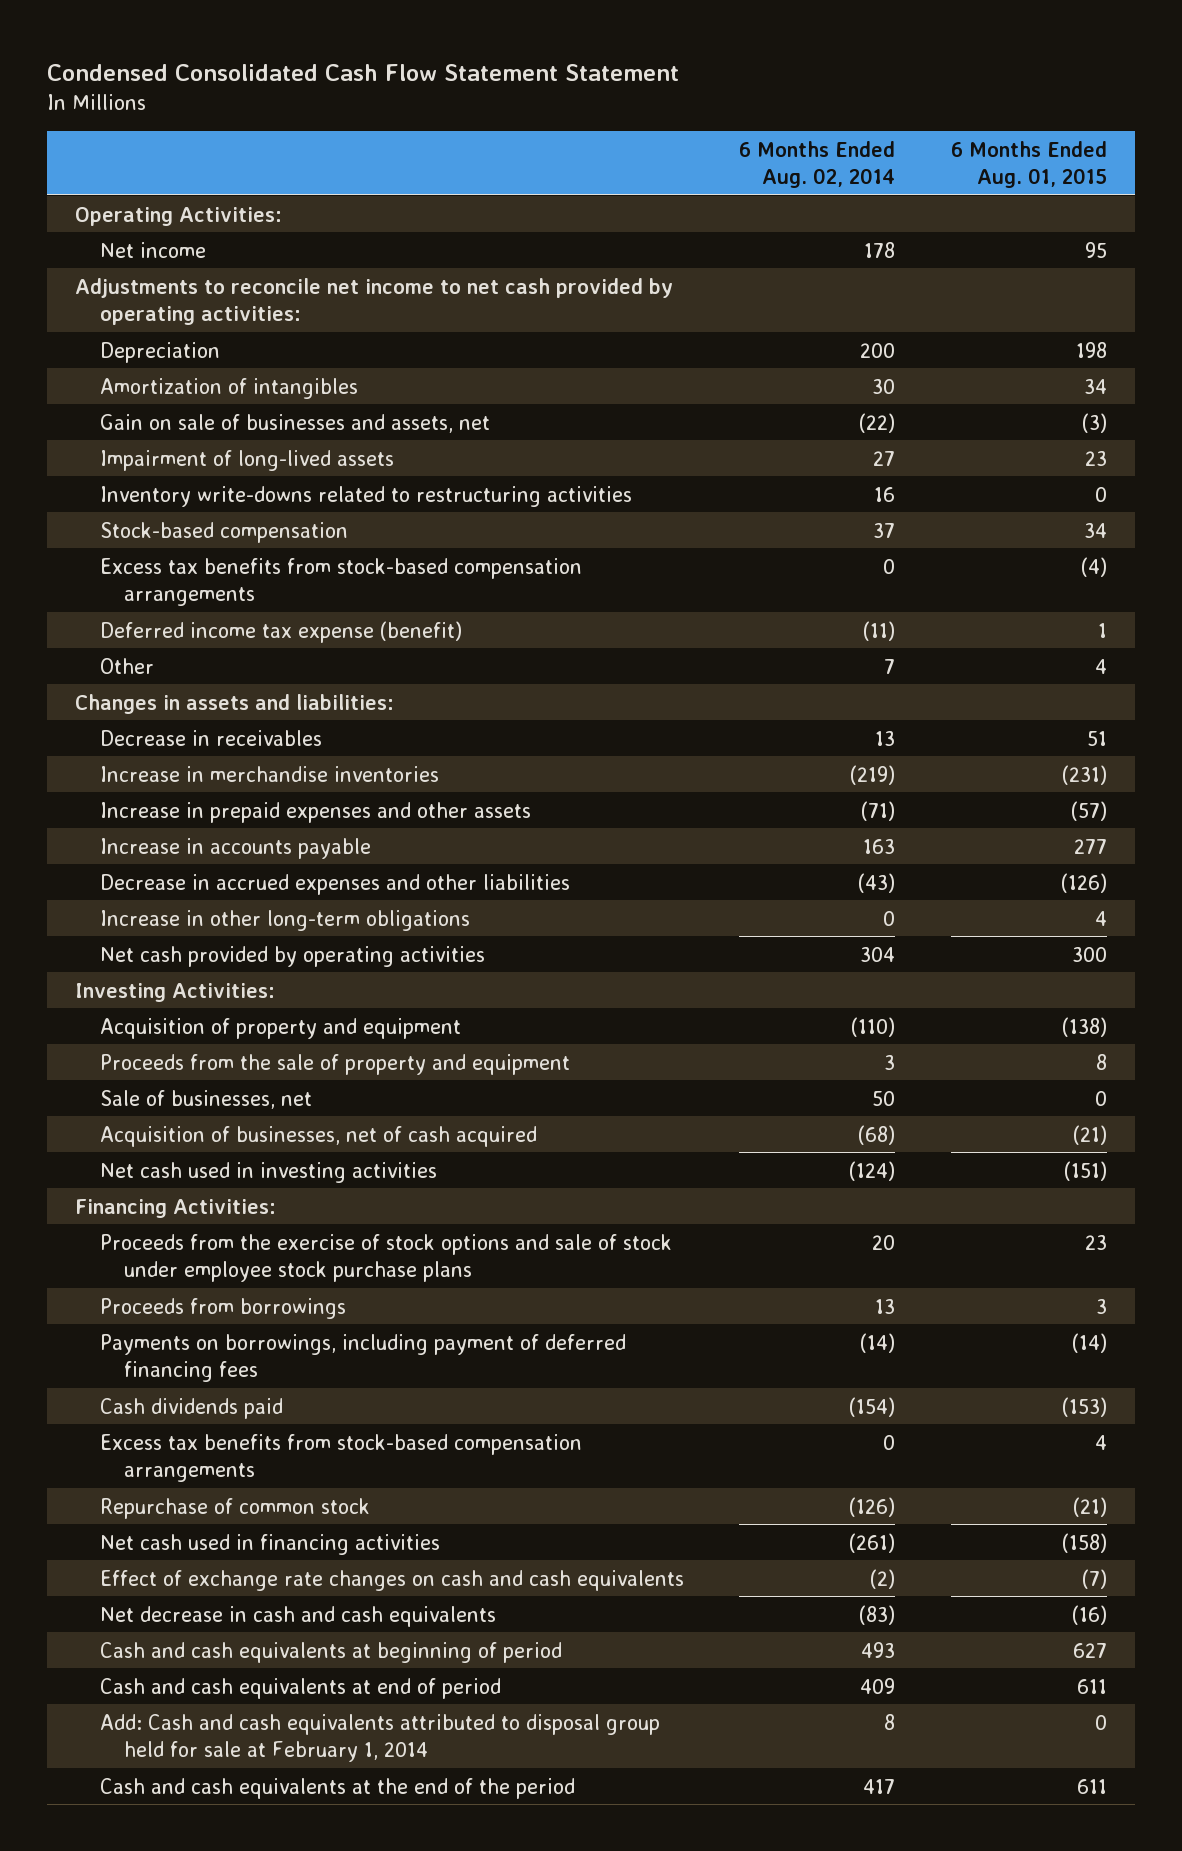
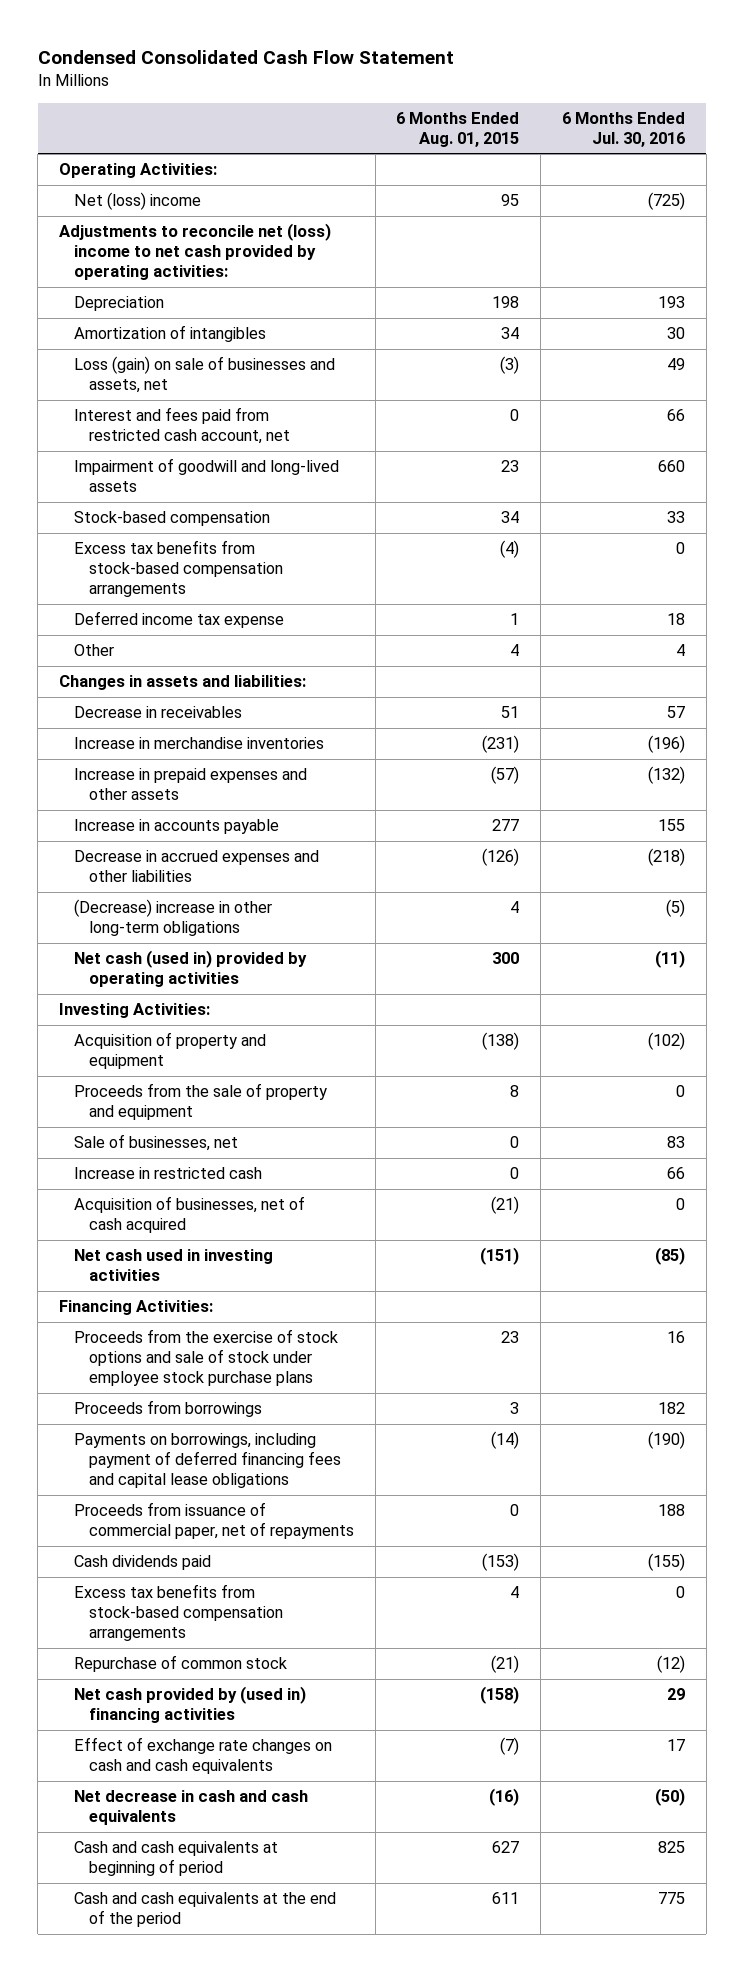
- Condensed Consolidated Cash Flow Statement Statement
+ Condensed Consolidated Cash Flow Statement
- | 6 Months Ended Aug. 02, 2014 | 6 Months Ended Aug. 01, 2015
+ | 6 Months Ended Aug. 01, 2015 | 6 Months Ended Jul. 30, 2016
- Net income | 178 | 95
- Adjustments to reconcile net income to net cash provided by operating activities:
+ Net (loss) income | 95 | (725)
+ Adjustments to reconcile net (loss) income to net cash provided by operating activities:
- Gain on sale of businesses and assets, net | (22) | (3)
- Impairment of long-lived assets | 27 | 23
- Inventory write-downs related to restructuring activities | 16 | 0
+ Loss (gain) on sale of businesses and assets, net | (3) | 49
+ Interest and fees paid from restricted cash account, net | 0 | 66
+ Impairment of goodwill and long-lived assets | 23 | 660
- Deferred income tax expense (benefit) | (11) | 1
+ Deferred income tax expense | 1 | 18
- Increase in other long-term obligations | 0 | 4
- Net cash provided by operating activities | 304 | 300
+ (Decrease) increase in other long-term obligations | 4 | (5)
+ Net cash (used in) provided by operating activities | 300 | (11)
+ Increase in restricted cash | 0 | 66
- Payments on borrowings, including payment of deferred financing fees | (14) | (14)
+ Payments on borrowings, including payment of deferred financing fees and capital lease obligations | (14) | (190)
+ Proceeds from issuance of commercial paper, net of repayments | 0 | 188
- Net cash used in financing activities | (261) | (158)
+ Net cash provided by (used in) financing activities | (158) | 29
- Cash and cash equivalents at end of period | 409 | 611
- Add: Cash and cash equivalents attributed to disposal group held for sale at February 1, 2014 | 8 | 0

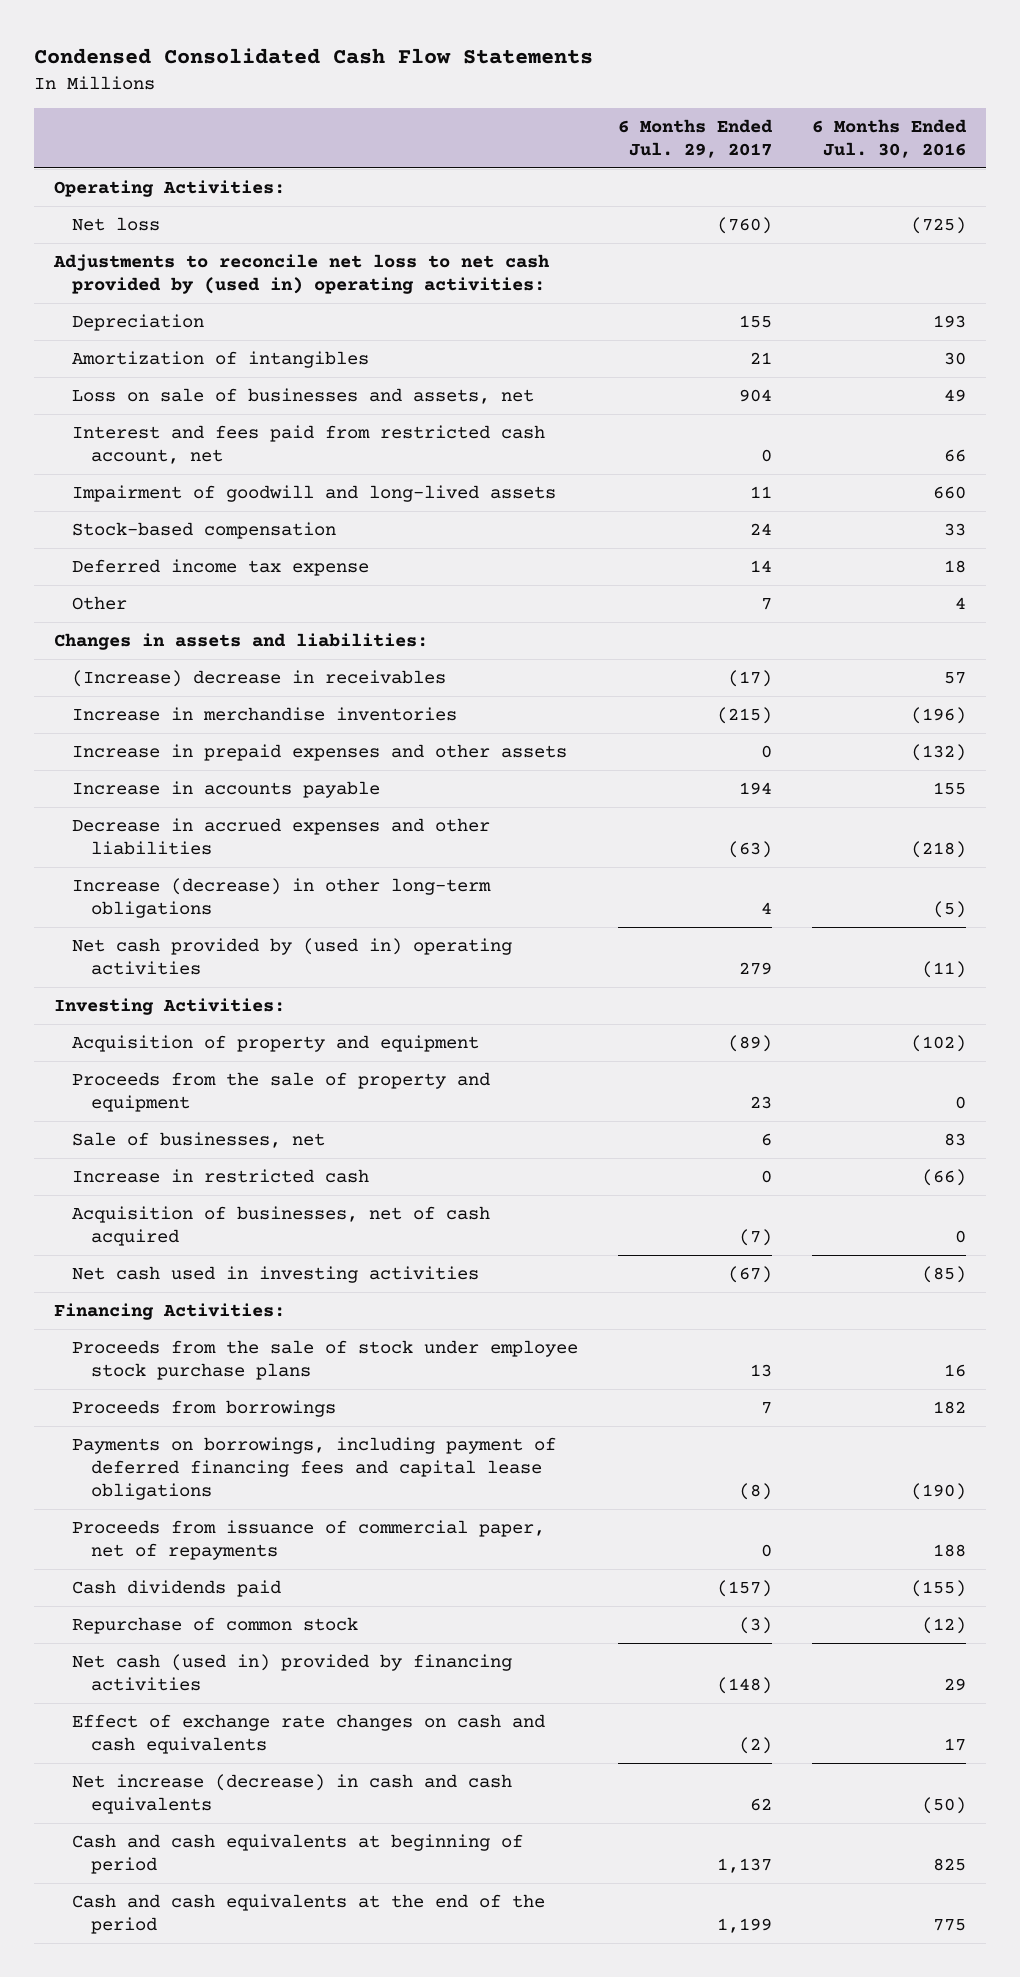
- Condensed Consolidated Cash Flow Statement
+ Condensed Consolidated Cash Flow Statements
- | 6 Months Ended Aug. 01, 2015 | 6 Months Ended Jul. 30, 2016
+ | 6 Months Ended Jul. 29, 2017 | 6 Months Ended Jul. 30, 2016
- Net (loss) income | 95 | (725)
- Adjustments to reconcile net (loss) income to net cash provided by operating activities:
+ Net loss | (760) | (725)
+ Adjustments to reconcile net loss to net cash provided by (used in) operating activities:
- Loss (gain) on sale of businesses and assets, net | (3) | 49
+ Loss on sale of businesses and assets, net | 904 | 49
- Excess tax benefits from stock-based compensation arrangements | (4) | 0
- Decrease in receivables | 51 | 57
+ (Increase) decrease in receivables | (17) | 57
- (Decrease) increase in other long-term obligations | 4 | (5)
- Net cash (used in) provided by operating activities | 300 | (11)
+ Increase (decrease) in other long-term obligations | 4 | (5)
+ Net cash provided by (used in) operating activities | 279 | (11)
- Increase in restricted cash | 0 | 66
+ Increase in restricted cash | 0 | (66)
- Proceeds from the exercise of stock options and sale of stock under employee stock purchase plans | 23 | 16
+ Proceeds from the sale of stock under employee stock purchase plans | 13 | 16
- Excess tax benefits from stock-based compensation arrangements | 4 | 0
- Net cash provided by (used in) financing activities | (158) | 29
+ Net cash (used in) provided by financing activities | (148) | 29
- Net decrease in cash and cash equivalents | (16) | (50)
+ Net increase (decrease) in cash and cash equivalents | 62 | (50)

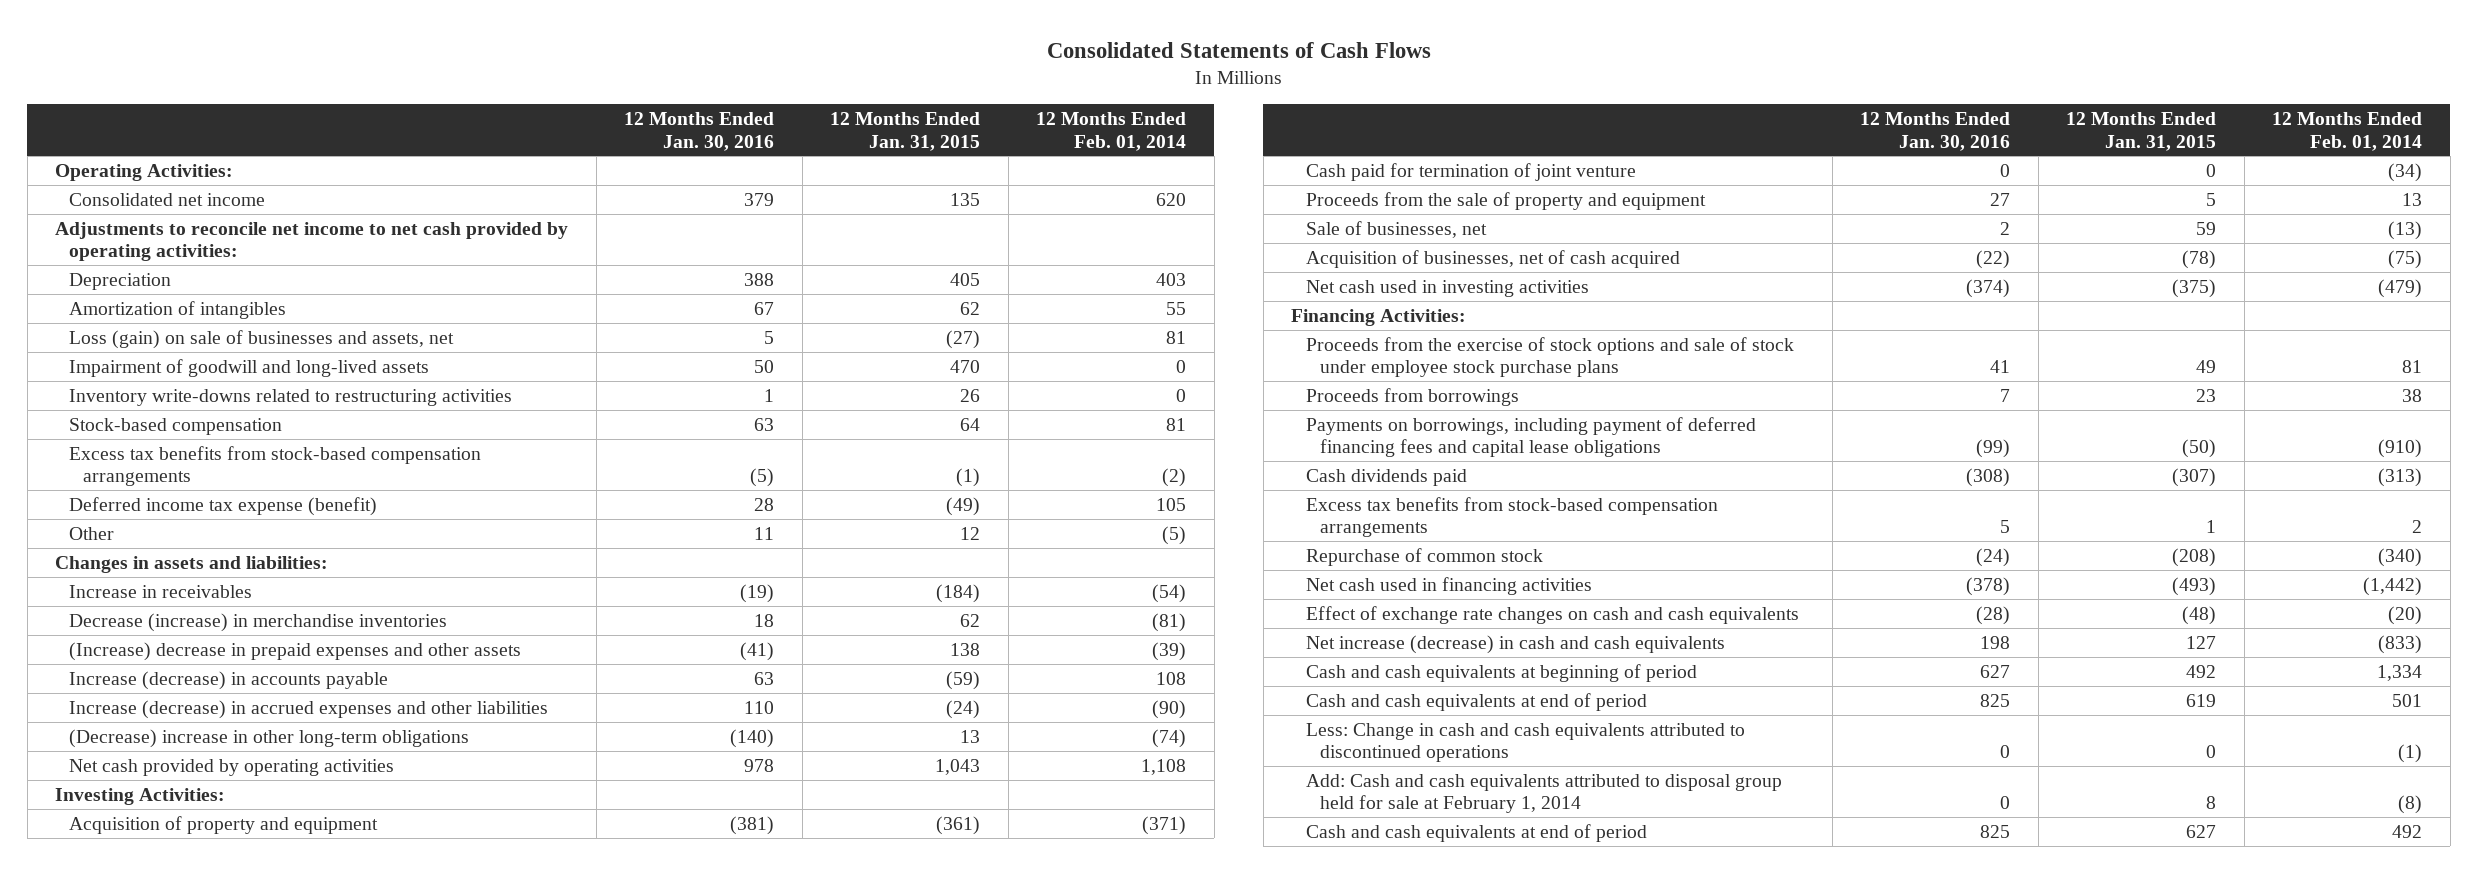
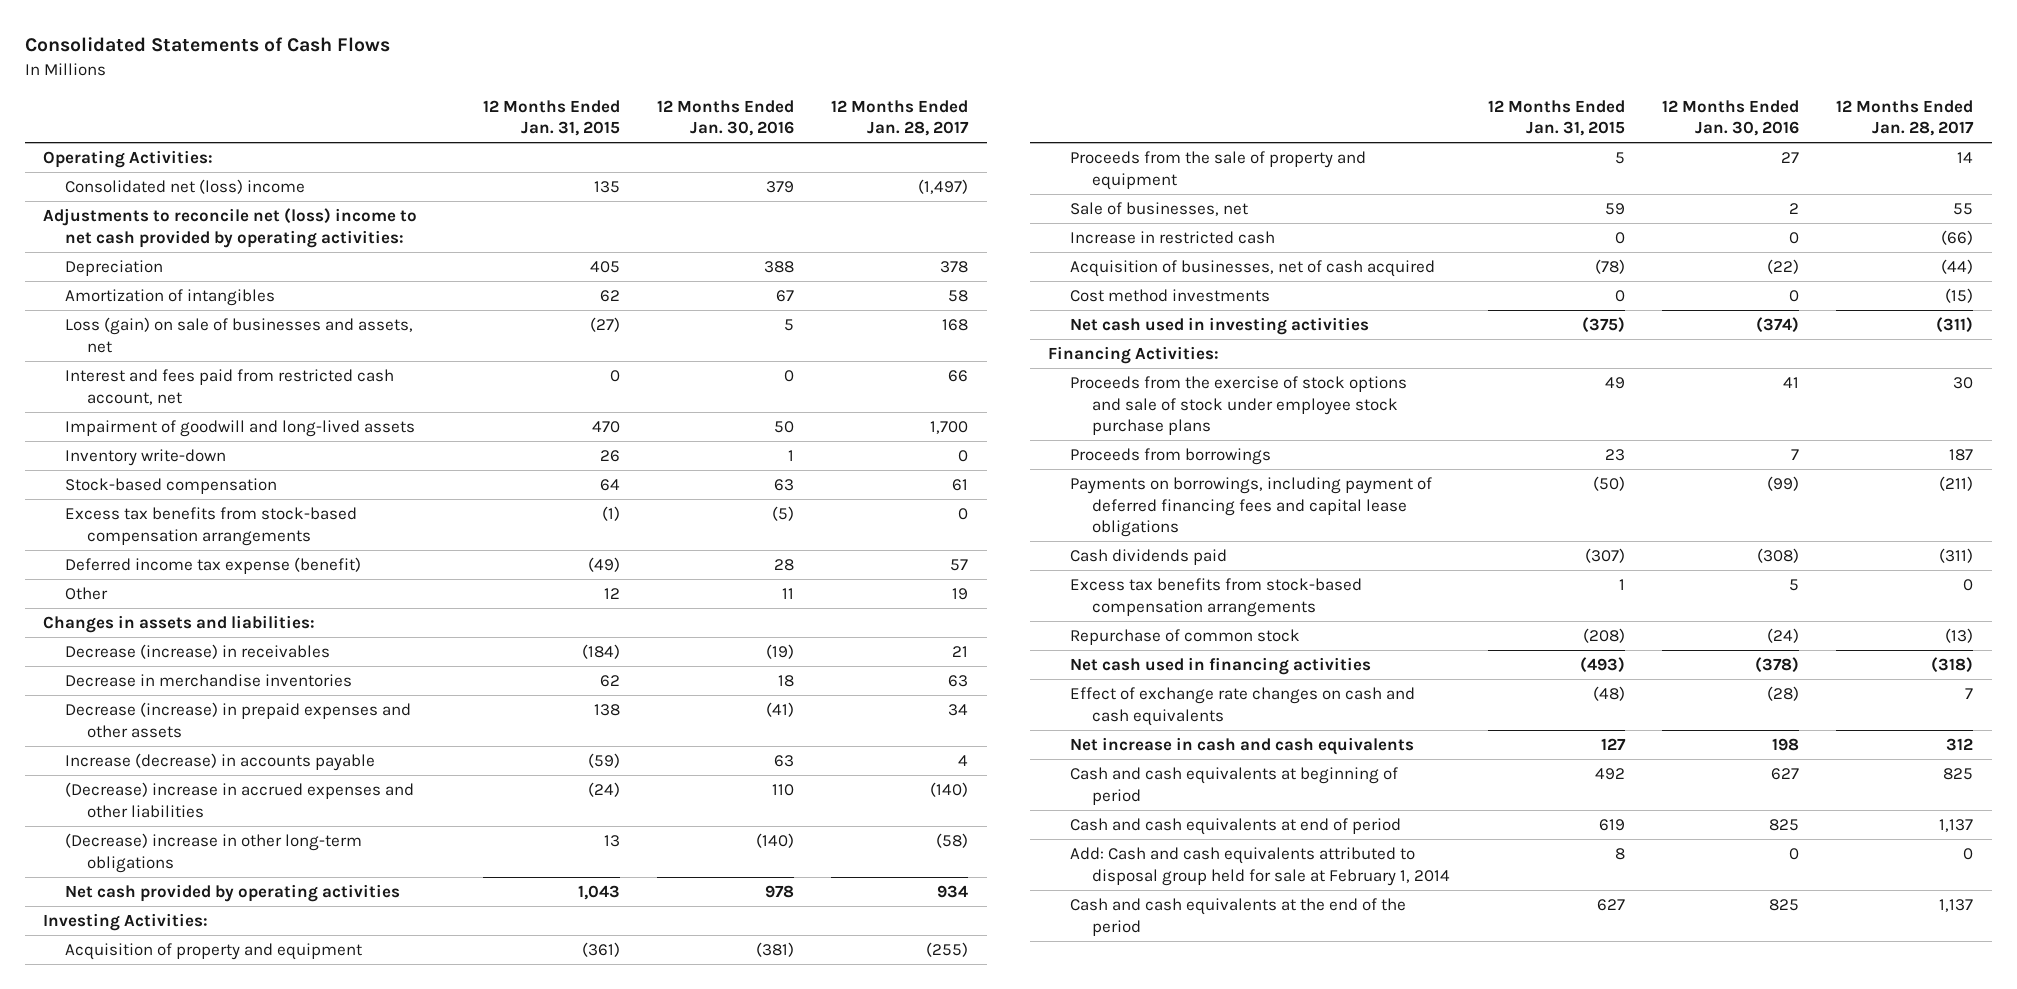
- | 12 Months Ended Jan. 30, 2016 | 12 Months Ended Jan. 31, 2015 | 12 Months Ended Feb. 01, 2014
+ | 12 Months Ended Jan. 31, 2015 | 12 Months Ended Jan. 30, 2016 | 12 Months Ended Jan. 28, 2017
- Consolidated net income | 379 | 135 | 620
- Adjustments to reconcile net income to net cash provided by operating activities:
+ Consolidated net (loss) income | 135 | 379 | (1,497)
+ Adjustments to reconcile net (loss) income to net cash provided by operating activities:
+ Interest and fees paid from restricted cash account, net | 0 | 0 | 66
- Inventory write-downs related to restructuring activities | 1 | 26 | 0
+ Inventory write-down | 26 | 1 | 0
- Increase in receivables | (19) | (184) | (54)
- Decrease (increase) in merchandise inventories | 18 | 62 | (81)
- (Increase) decrease in prepaid expenses and other assets | (41) | 138 | (39)
+ Decrease (increase) in receivables | (184) | (19) | 21
+ Decrease in merchandise inventories | 62 | 18 | 63
+ Decrease (increase) in prepaid expenses and other assets | 138 | (41) | 34
- Increase (decrease) in accrued expenses and other liabilities | 110 | (24) | (90)
+ (Decrease) increase in accrued expenses and other liabilities | (24) | 110 | (140)
- Cash paid for termination of joint venture | 0 | 0 | (34)
+ Increase in restricted cash | 0 | 0 | (66)
+ Cost method investments | 0 | 0 | (15)
- Net increase (decrease) in cash and cash equivalents | 198 | 127 | (833)
+ Net increase in cash and cash equivalents | 127 | 198 | 312
- Less: Change in cash and cash equivalents attributed to discontinued operations | 0 | 0 | (1)
- Cash and cash equivalents at end of period | 825 | 627 | 492
+ Cash and cash equivalents at the end of the period | 627 | 825 | 1,137

